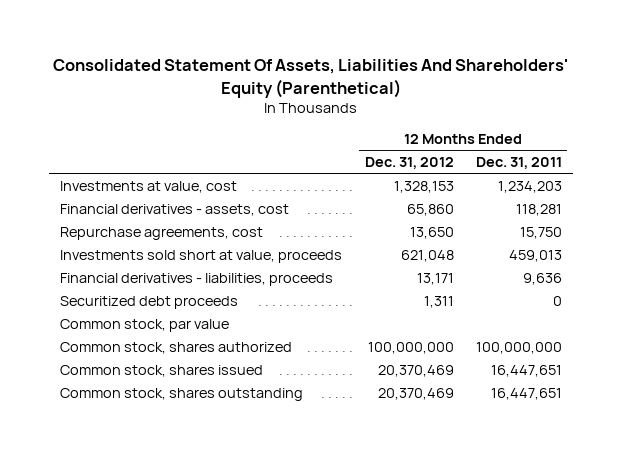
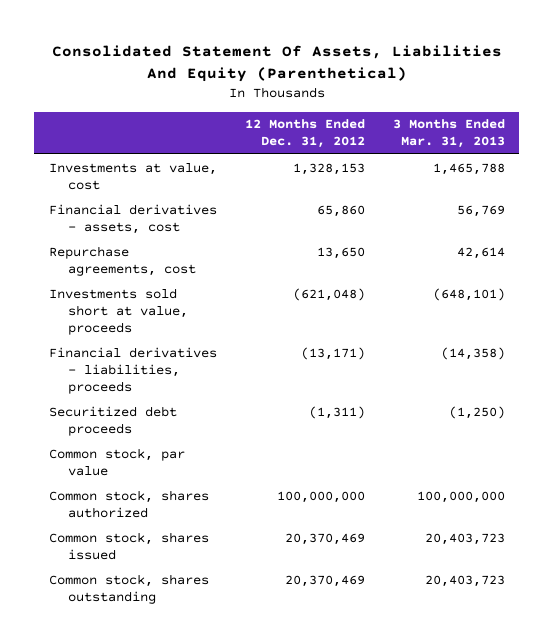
- Consolidated Statement Of Assets, Liabilities And Shareholders' Equity (Parenthetical)
+ Consolidated Statement Of Assets, Liabilities And Equity (Parenthetical)
- | 12 Months Ended Dec. 31, 2012 | 12 Months Ended Dec. 31, 2011
+ | 12 Months Ended Dec. 31, 2012 | 3 Months Ended Mar. 31, 2013
- Investments sold short at value, proceeds | 621,048 | 459,013
- Financial derivatives - liabilities, proceeds | 13,171 | 9,636
- Securitized debt proceeds | 1,311 | 0
+ Investments sold short at value, proceeds | (621,048) | (648,101)
+ Financial derivatives - liabilities, proceeds | (13,171) | (14,358)
+ Securitized debt proceeds | (1,311) | (1,250)

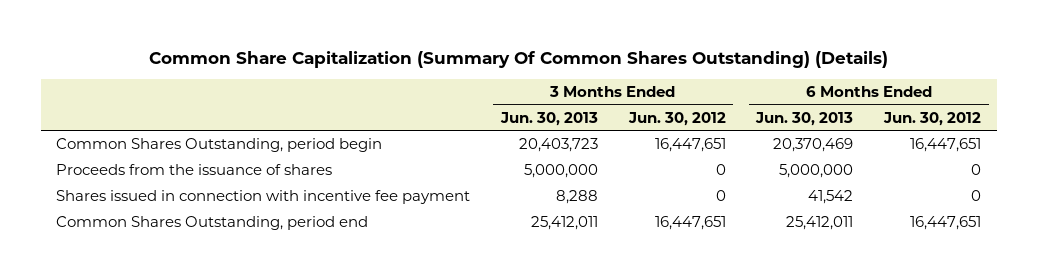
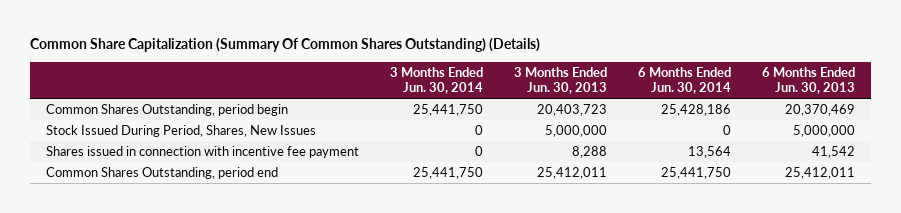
- | 3 Months Ended Jun. 30, 2013 | 3 Months Ended Jun. 30, 2012 | 6 Months Ended Jun. 30, 2013 | 6 Months Ended Jun. 30, 2012
+ | 3 Months Ended Jun. 30, 2014 | 3 Months Ended Jun. 30, 2013 | 6 Months Ended Jun. 30, 2014 | 6 Months Ended Jun. 30, 2013
- Proceeds from the issuance of shares | 5,000,000 | 0 | 5,000,000 | 0
+ Stock Issued During Period, Shares, New Issues | 0 | 5,000,000 | 0 | 5,000,000

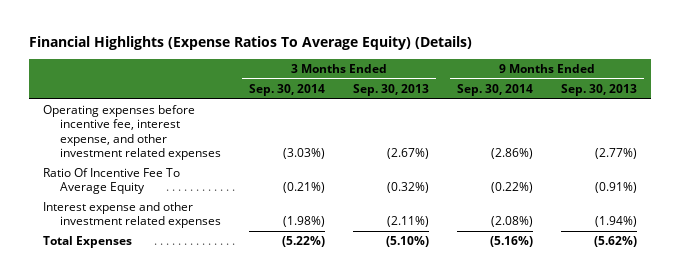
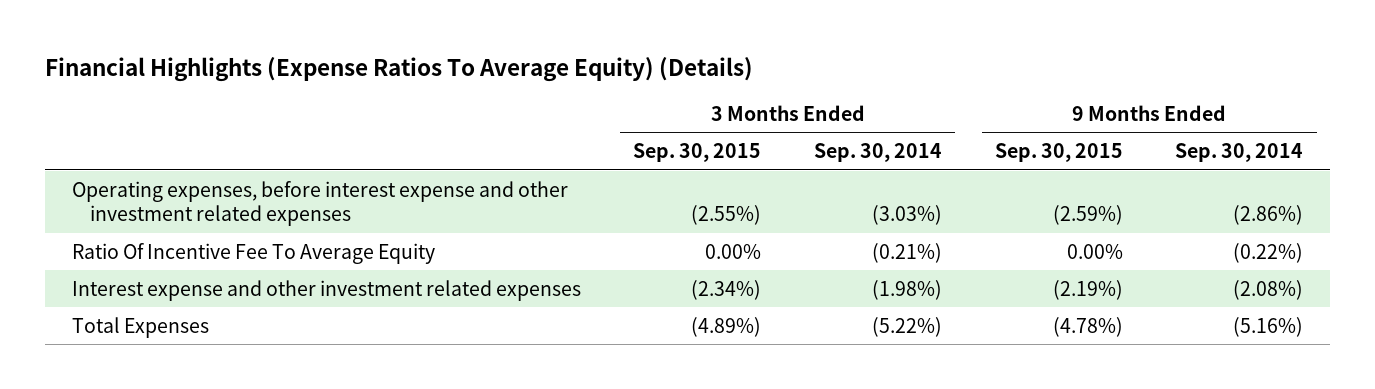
- | 3 Months Ended Sep. 30, 2014 | 3 Months Ended Sep. 30, 2013 | 9 Months Ended Sep. 30, 2014 | 9 Months Ended Sep. 30, 2013
+ | 3 Months Ended Sep. 30, 2015 | 3 Months Ended Sep. 30, 2014 | 9 Months Ended Sep. 30, 2015 | 9 Months Ended Sep. 30, 2014
- Operating expenses before incentive fee, interest expense, and other investment related expenses | (3.03%) | (2.67%) | (2.86%) | (2.77%)
+ Operating expenses, before interest expense and other investment related expenses | (2.55%) | (3.03%) | (2.59%) | (2.86%)

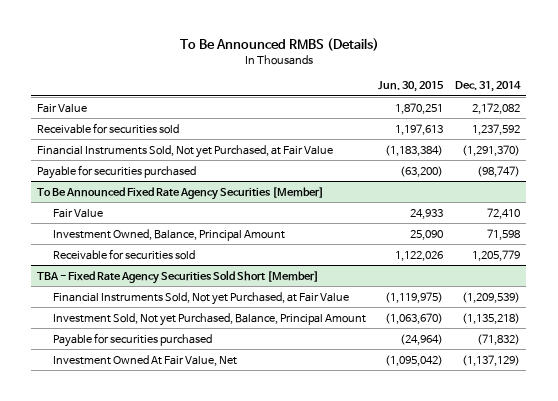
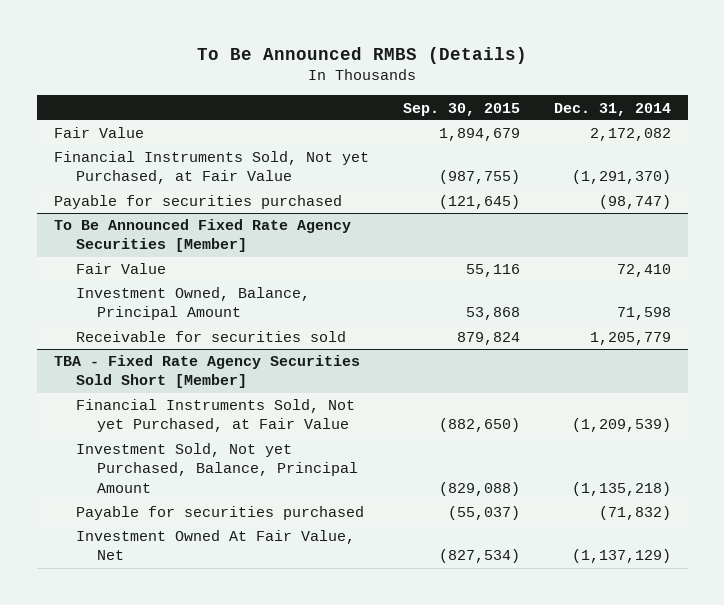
- | Jun. 30, 2015 | Dec. 31, 2014
+ | Sep. 30, 2015 | Dec. 31, 2014
- Receivable for securities sold | 1,197,613 | 1,237,592

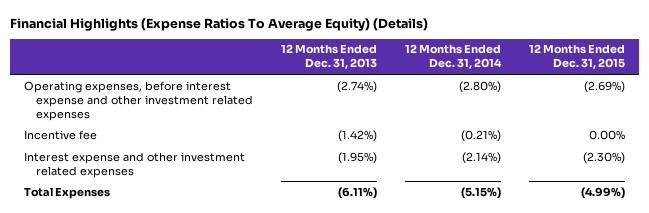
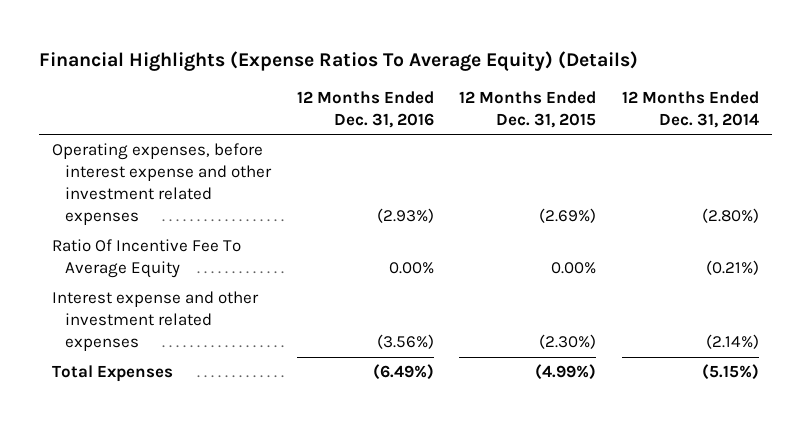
- | 12 Months Ended Dec. 31, 2013 | 12 Months Ended Dec. 31, 2014 | 12 Months Ended Dec. 31, 2015
+ | 12 Months Ended Dec. 31, 2016 | 12 Months Ended Dec. 31, 2015 | 12 Months Ended Dec. 31, 2014
- Incentive fee | (1.42%) | (0.21%) | 0.00%
+ Ratio Of Incentive Fee To Average Equity | 0.00% | 0.00% | (0.21%)

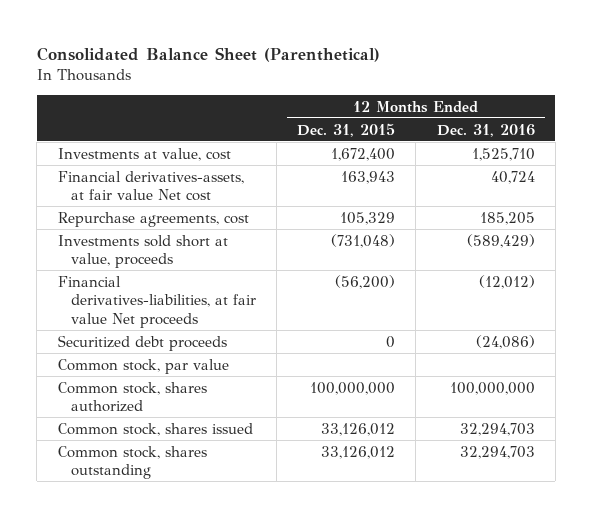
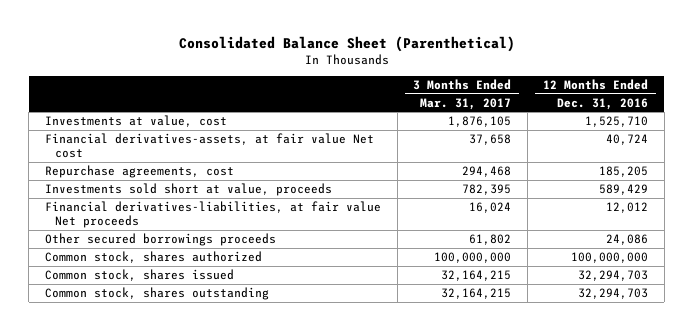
- | 12 Months Ended Dec. 31, 2015 | 12 Months Ended Dec. 31, 2016
+ | 3 Months Ended Mar. 31, 2017 | 12 Months Ended Dec. 31, 2016
- Investments sold short at value, proceeds | (731,048) | (589,429)
- Financial derivatives-liabilities, at fair value Net proceeds | (56,200) | (12,012)
- Securitized debt proceeds | 0 | (24,086)
- Common stock, par value
+ Investments sold short at value, proceeds | 782,395 | 589,429
+ Financial derivatives-liabilities, at fair value Net proceeds | 16,024 | 12,012
+ Other secured borrowings proceeds | 61,802 | 24,086

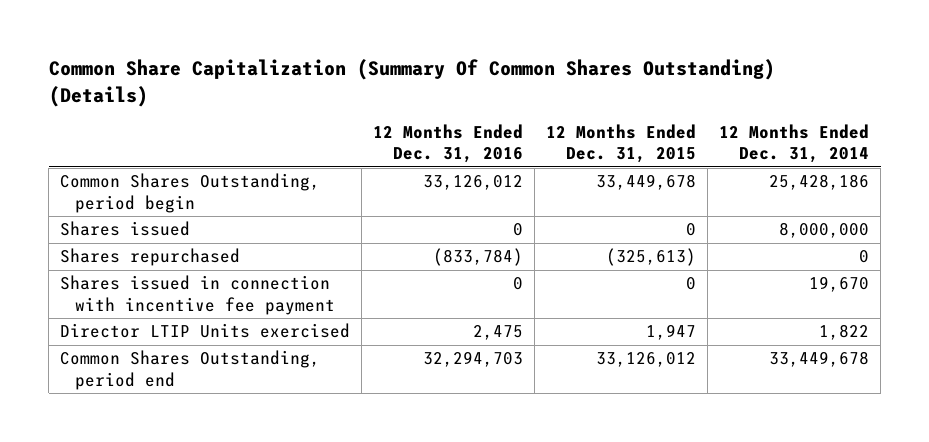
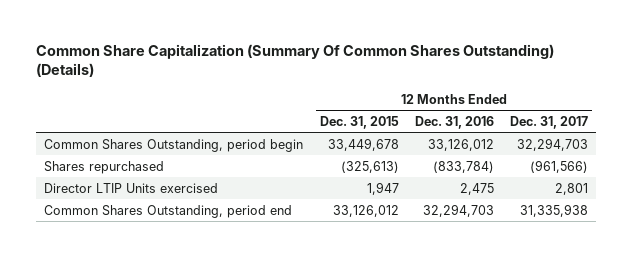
- | 12 Months Ended Dec. 31, 2016 | 12 Months Ended Dec. 31, 2015 | 12 Months Ended Dec. 31, 2014
+ | 12 Months Ended Dec. 31, 2015 | 12 Months Ended Dec. 31, 2016 | 12 Months Ended Dec. 31, 2017
- Shares issued | 0 | 0 | 8,000,000
- Shares issued in connection with incentive fee payment | 0 | 0 | 19,670

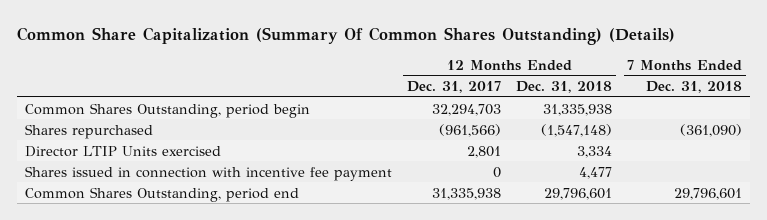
- | 12 Months Ended Dec. 31, 2015 | 12 Months Ended Dec. 31, 2016 | 12 Months Ended Dec. 31, 2017
+ | 12 Months Ended Dec. 31, 2017 | 12 Months Ended Dec. 31, 2018 | 7 Months Ended Dec. 31, 2018
+ Shares issued in connection with incentive fee payment | 0 | 4,477 |

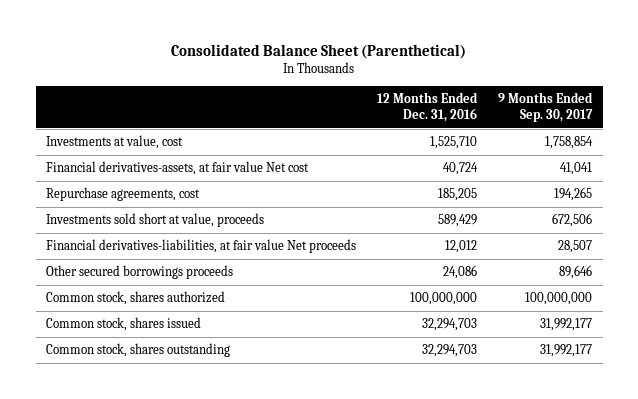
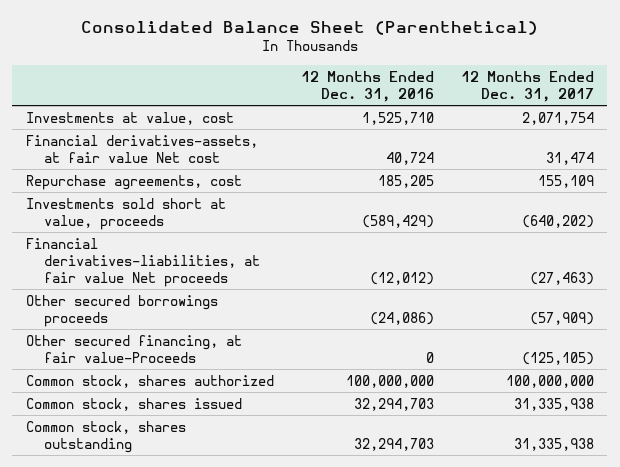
- | 12 Months Ended Dec. 31, 2016 | 9 Months Ended Sep. 30, 2017
+ | 12 Months Ended Dec. 31, 2016 | 12 Months Ended Dec. 31, 2017
- Investments sold short at value, proceeds | 589,429 | 672,506
- Financial derivatives-liabilities, at fair value Net proceeds | 12,012 | 28,507
- Other secured borrowings proceeds | 24,086 | 89,646
+ Investments sold short at value, proceeds | (589,429) | (640,202)
+ Financial derivatives-liabilities, at fair value Net proceeds | (12,012) | (27,463)
+ Other secured borrowings proceeds | (24,086) | (57,909)
+ Other secured financing, at fair value-Proceeds | 0 | (125,105)

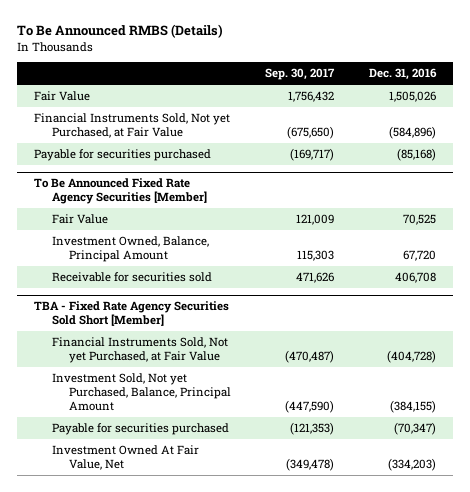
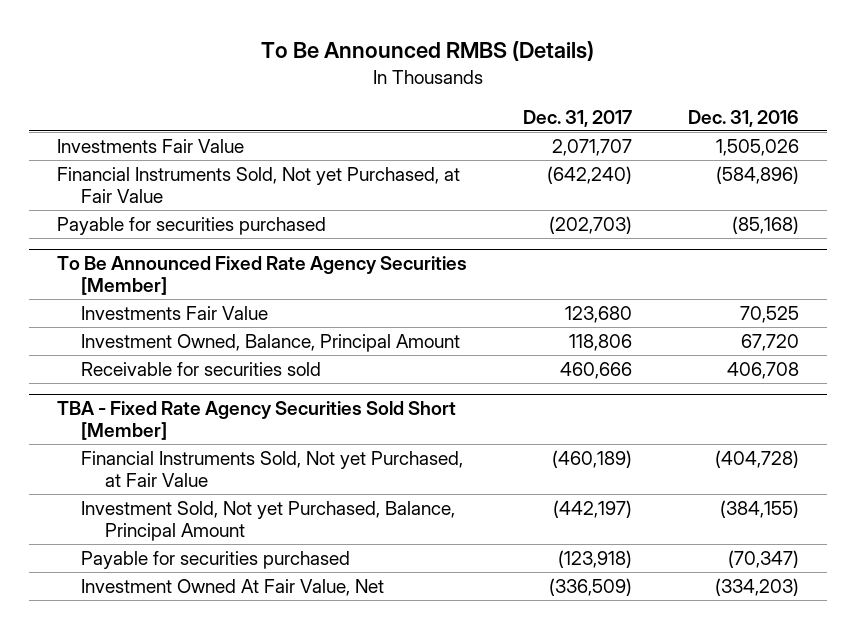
- | Sep. 30, 2017 | Dec. 31, 2016
+ | Dec. 31, 2017 | Dec. 31, 2016
- Fair Value | 1,756,432 | 1,505,026
+ Investments Fair Value | 2,071,707 | 1,505,026
@ To Be Announced Fixed Rate Agency Securities [Member]
- Fair Value | 121,009 | 70,525
+ Investments Fair Value | 123,680 | 70,525

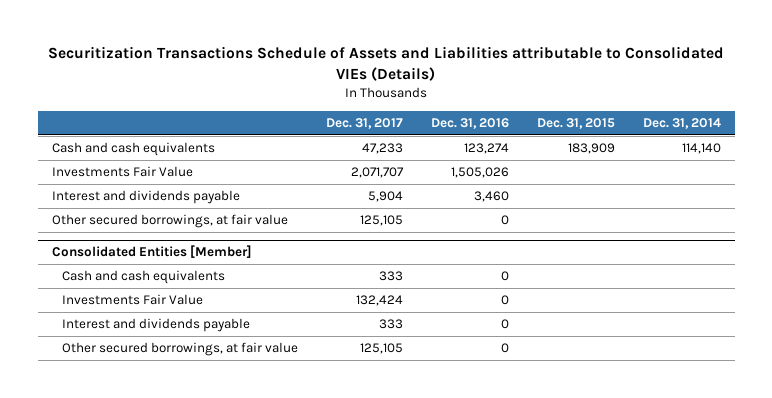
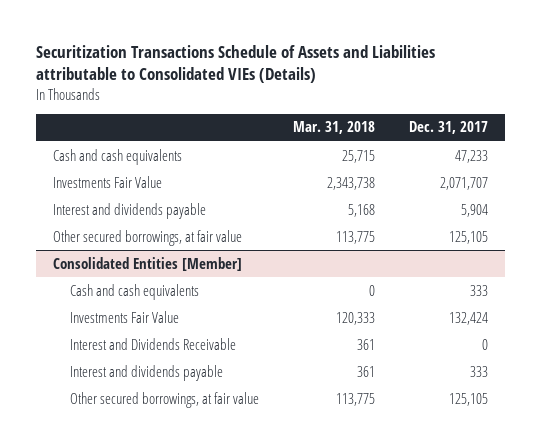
- | Dec. 31, 2017 | Dec. 31, 2016 | Dec. 31, 2015 | Dec. 31, 2014
+ | Mar. 31, 2018 | Dec. 31, 2017
@ Consolidated Entities [Member]
+ Interest and Dividends Receivable | 361 | 0

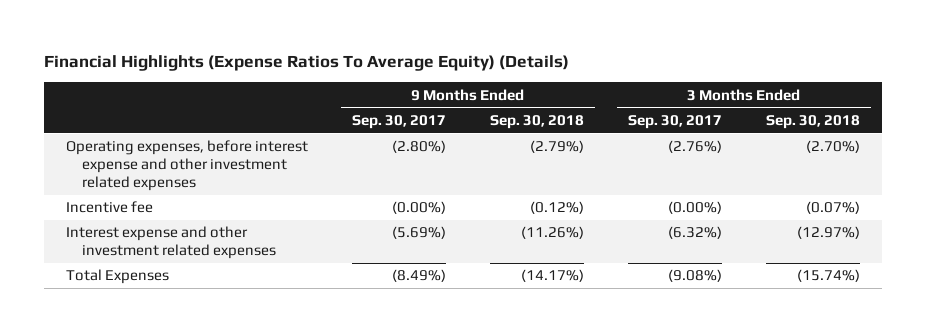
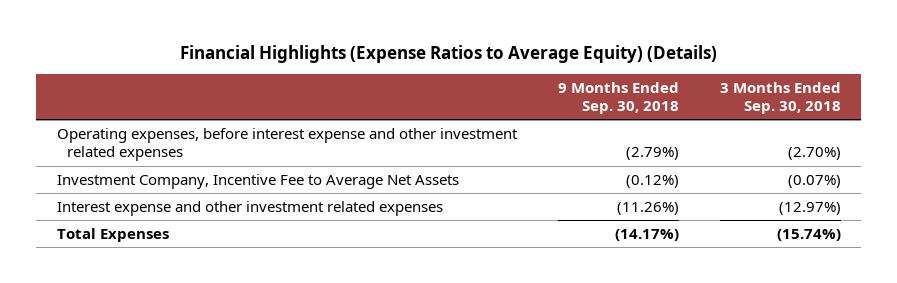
- Financial Highlights (Expense Ratios To Average Equity) (Details)
+ Financial Highlights (Expense Ratios to Average Equity) (Details)
- | 9 Months Ended Sep. 30, 2017 | 9 Months Ended Sep. 30, 2018 | 3 Months Ended Sep. 30, 2017 | 3 Months Ended Sep. 30, 2018
+ | 9 Months Ended Sep. 30, 2018 | 3 Months Ended Sep. 30, 2018
- Incentive fee | (0.00%) | (0.12%) | (0.00%) | (0.07%)
+ Investment Company, Incentive Fee to Average Net Assets | (0.12%) | (0.07%)

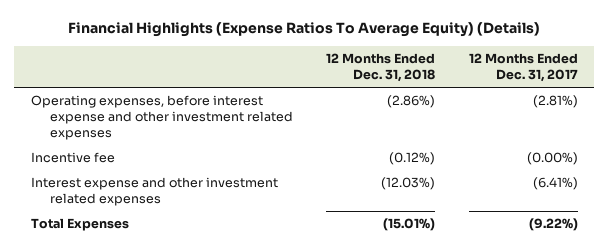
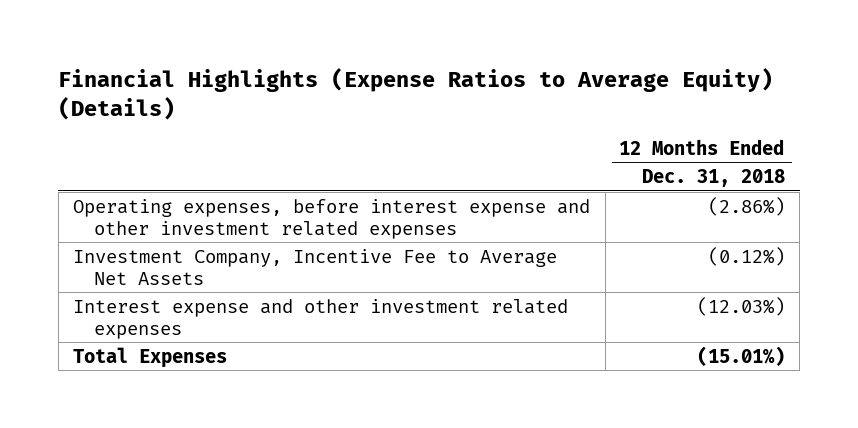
- Financial Highlights (Expense Ratios To Average Equity) (Details)
+ Financial Highlights (Expense Ratios to Average Equity) (Details)
- | 12 Months Ended Dec. 31, 2018 | 12 Months Ended Dec. 31, 2017
+ | 12 Months Ended Dec. 31, 2018
- Incentive fee | (0.12%) | (0.00%)
+ Investment Company, Incentive Fee to Average Net Assets | (0.12%)

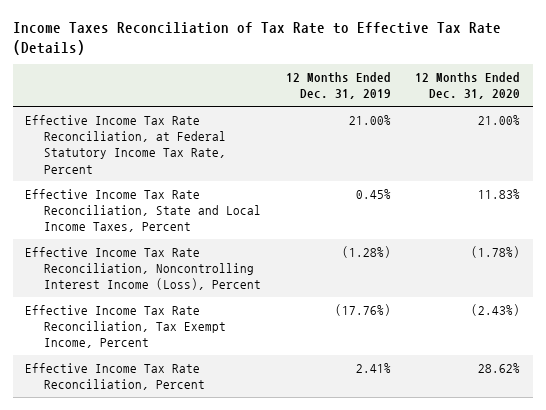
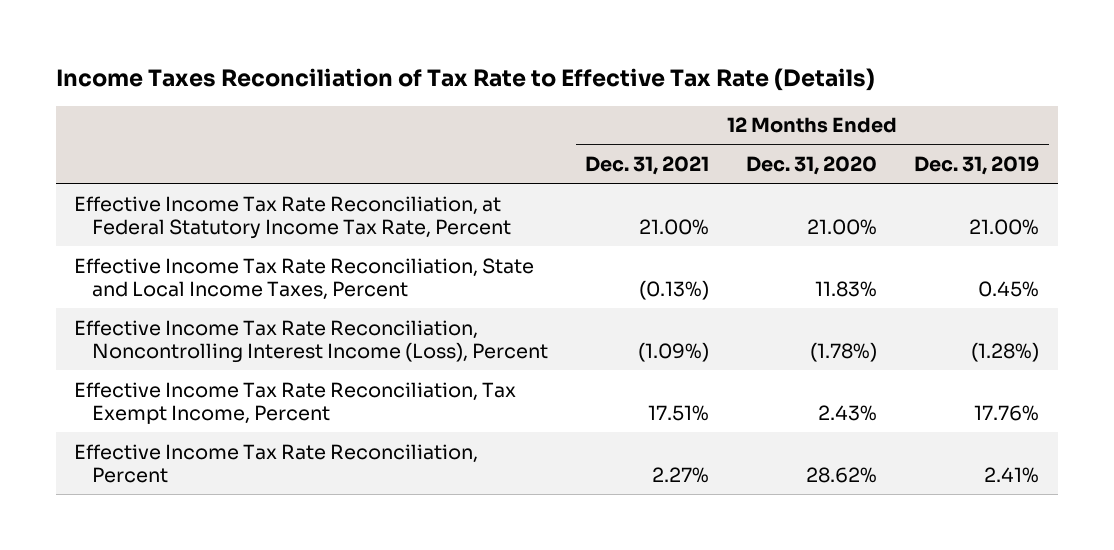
- | 12 Months Ended Dec. 31, 2019 | 12 Months Ended Dec. 31, 2020
+ | 12 Months Ended Dec. 31, 2021 | 12 Months Ended Dec. 31, 2020 | 12 Months Ended Dec. 31, 2019
- Effective Income Tax Rate Reconciliation, Tax Exempt Income, Percent | (17.76%) | (2.43%)
+ Effective Income Tax Rate Reconciliation, Tax Exempt Income, Percent | 17.51% | 2.43% | 17.76%

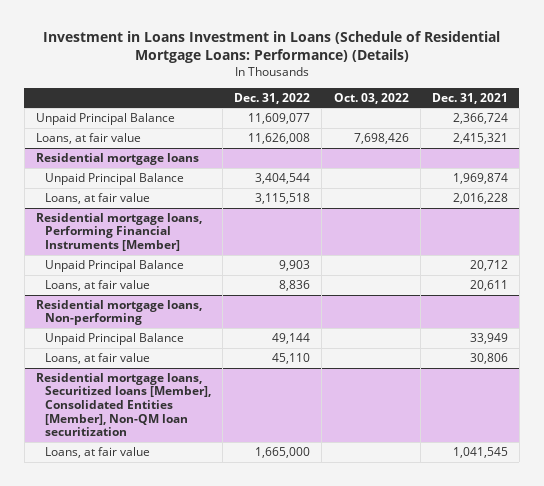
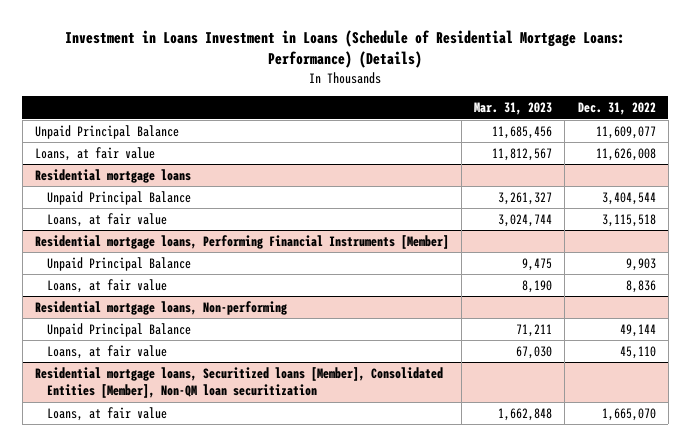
- | Dec. 31, 2022 | Oct. 03, 2022 | Dec. 31, 2021
+ | Mar. 31, 2023 | Dec. 31, 2022
@ Residential mortgage loans, Securitized loans [Member], Consolidated Entities [Member], Non-QM loan securitization
- Loans, at fair value | 1,665,000 | | 1,041,545
+ Loans, at fair value | 1,662,848 | 1,665,070

